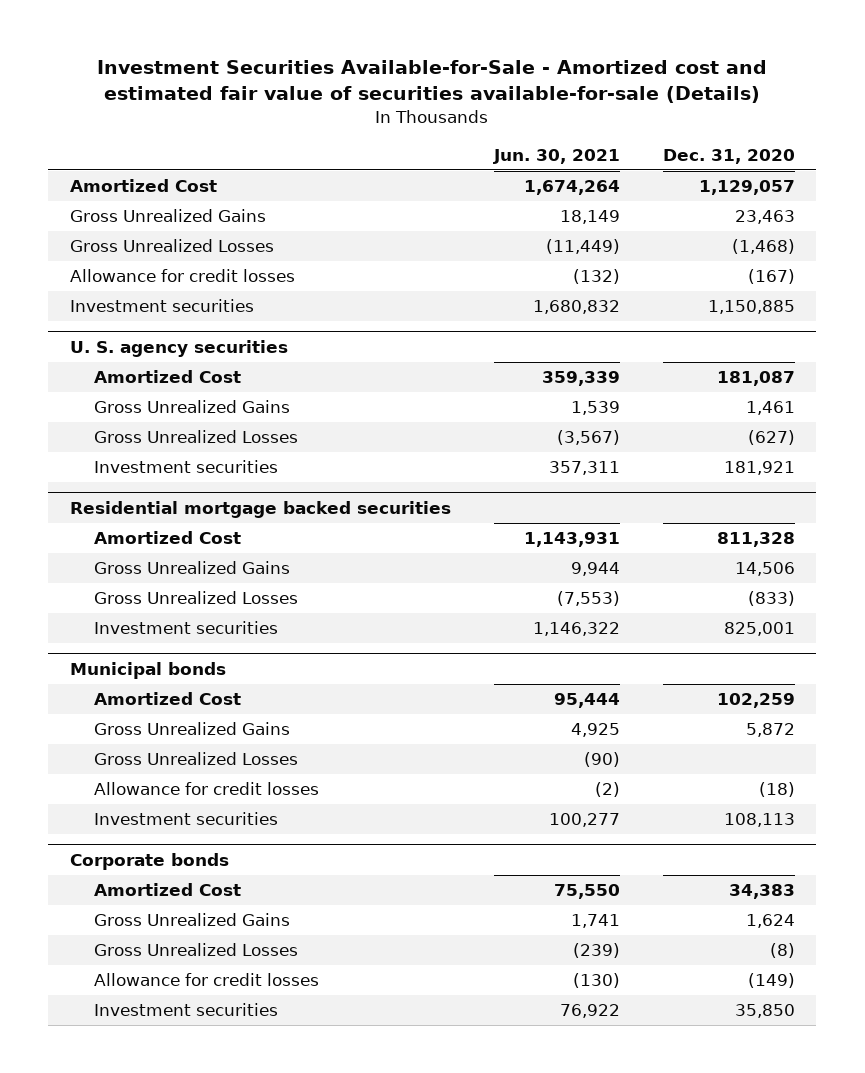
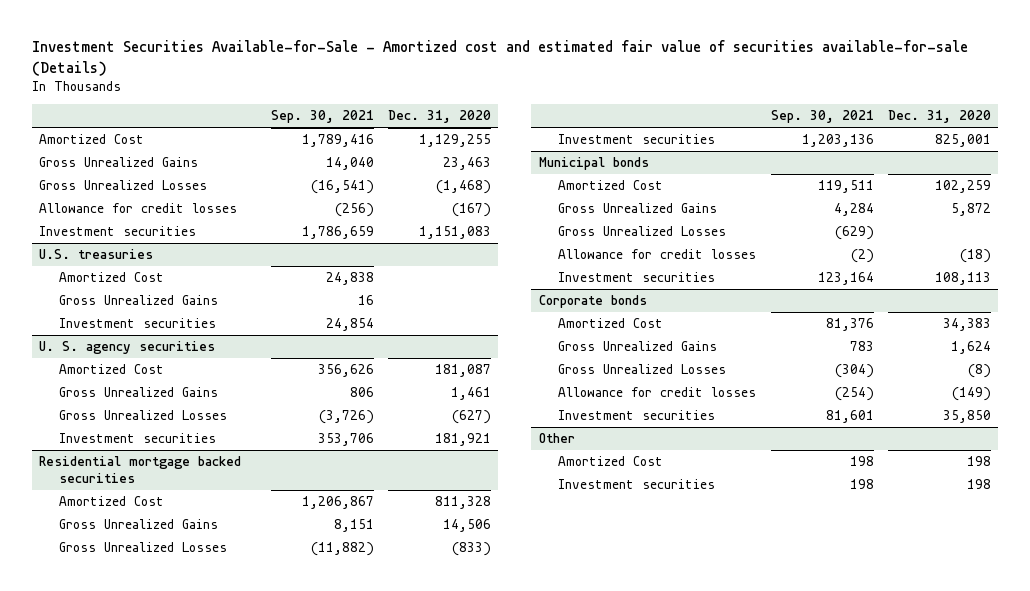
- | Jun. 30, 2021 | Dec. 31, 2020
+ | Sep. 30, 2021 | Dec. 31, 2020
- Amortized Cost | 1,674,264 | 1,129,057
+ Amortized Cost | 1,789,416 | 1,129,255
- Investment securities | 1,680,832 | 1,150,885
+ Investment securities | 1,786,659 | 1,151,083
+ U.S. treasuries
+ Amortized Cost | 24,838 |
+ Gross Unrealized Gains | 16 |
+ Investment securities | 24,854 |
+ Other
+ Amortized Cost | 198 | 198
+ Investment securities | 198 | 198

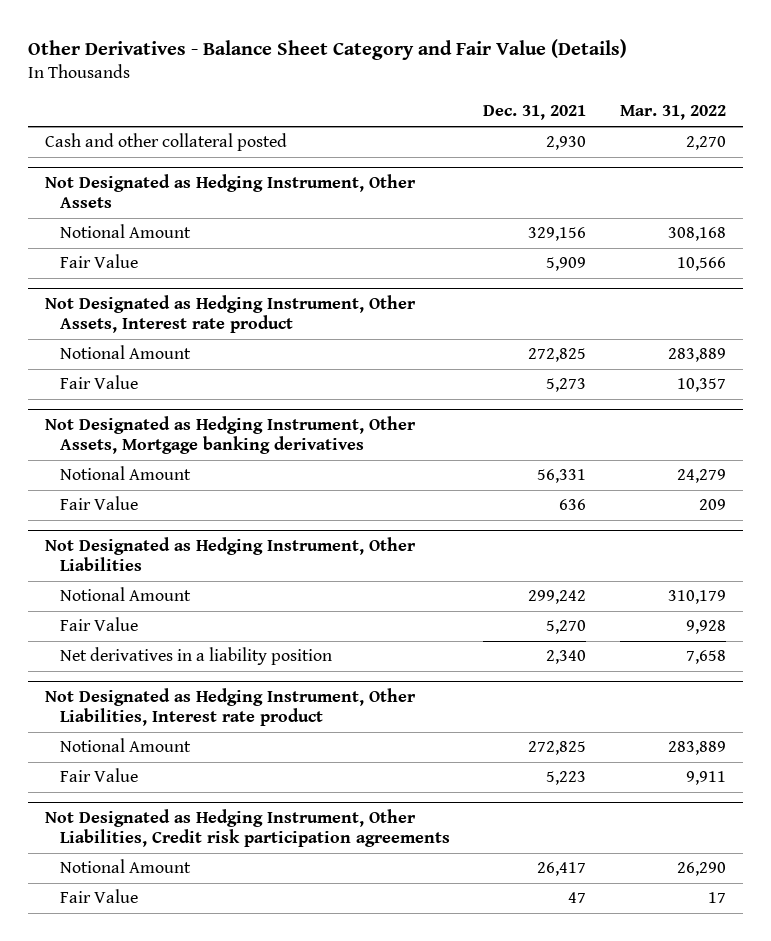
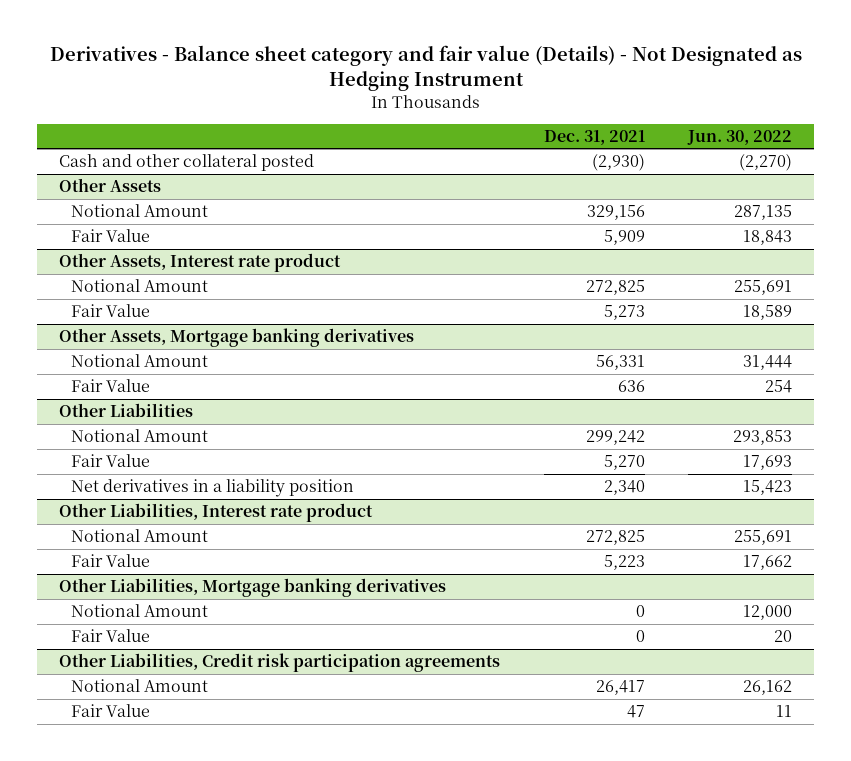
- Other Derivatives - Balance Sheet Category and Fair Value (Details)
+ Derivatives - Balance sheet category and fair value (Details) - Not Designated as Hedging Instrument
- | Dec. 31, 2021 | Mar. 31, 2022
+ | Dec. 31, 2021 | Jun. 30, 2022
- Cash and other collateral posted | 2,930 | 2,270
- Not Designated as Hedging Instrument, Other Assets
+ Cash and other collateral posted | (2,930) | (2,270)
+ Other Assets
- Not Designated as Hedging Instrument, Other Assets, Interest rate product
+ Other Assets, Interest rate product
- Not Designated as Hedging Instrument, Other Assets, Mortgage banking derivatives
+ Other Assets, Mortgage banking derivatives
- Not Designated as Hedging Instrument, Other Liabilities
+ Other Liabilities
- Not Designated as Hedging Instrument, Other Liabilities, Interest rate product
+ Other Liabilities, Interest rate product
- Not Designated as Hedging Instrument, Other Liabilities, Credit risk participation agreements
+ Other Liabilities, Mortgage banking derivatives
+ Notional Amount | 0 | 12,000
+ Fair Value | 0 | 20
+ Other Liabilities, Credit risk participation agreements

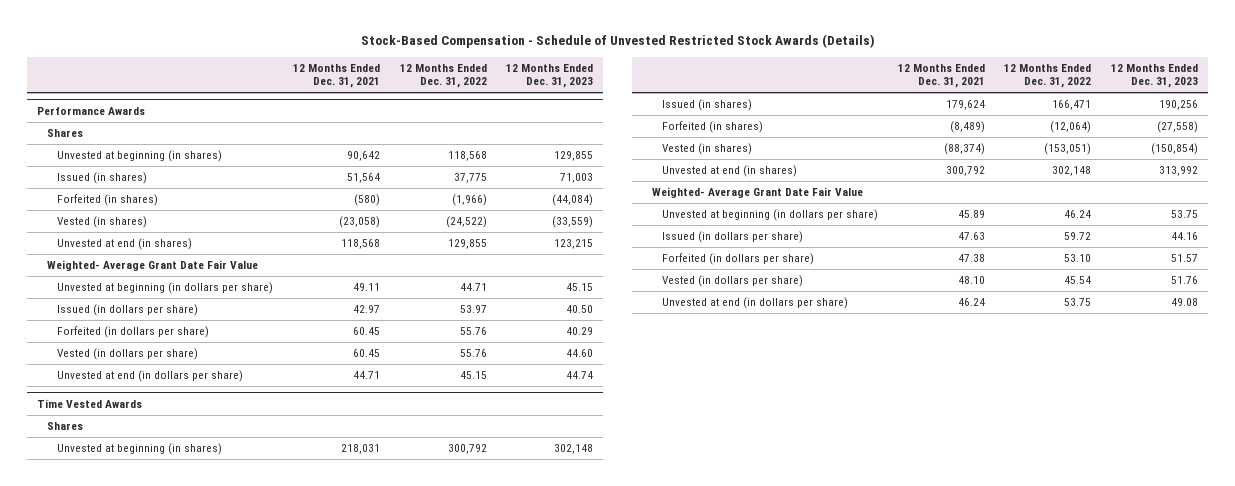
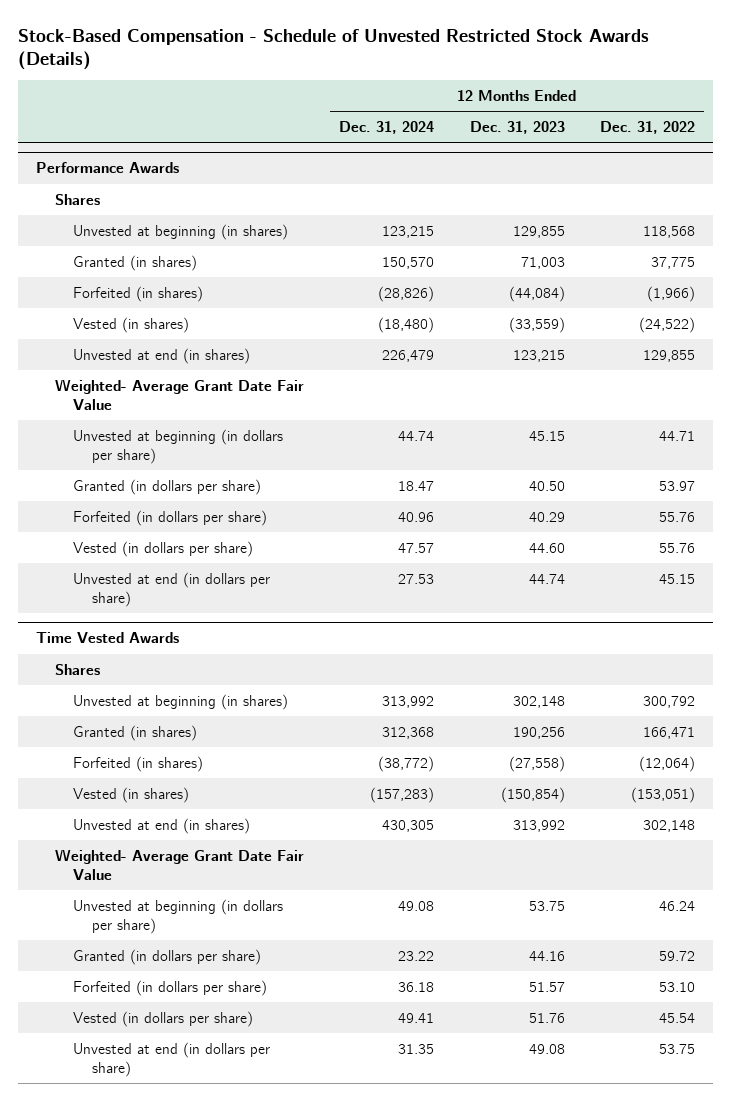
- | 12 Months Ended Dec. 31, 2021 | 12 Months Ended Dec. 31, 2022 | 12 Months Ended Dec. 31, 2023
+ | 12 Months Ended Dec. 31, 2024 | 12 Months Ended Dec. 31, 2023 | 12 Months Ended Dec. 31, 2022
@ Performance Awards
- Issued (in shares) | 51,564 | 37,775 | 71,003
+ Granted (in shares) | 150,570 | 71,003 | 37,775
- Issued (in dollars per share) | 42.97 | 53.97 | 40.50
+ Granted (in dollars per share) | 18.47 | 40.50 | 53.97
@ Time Vested Awards
- Issued (in shares) | 179,624 | 166,471 | 190,256
+ Granted (in shares) | 312,368 | 190,256 | 166,471
- Issued (in dollars per share) | 47.63 | 59.72 | 44.16
+ Granted (in dollars per share) | 23.22 | 44.16 | 59.72

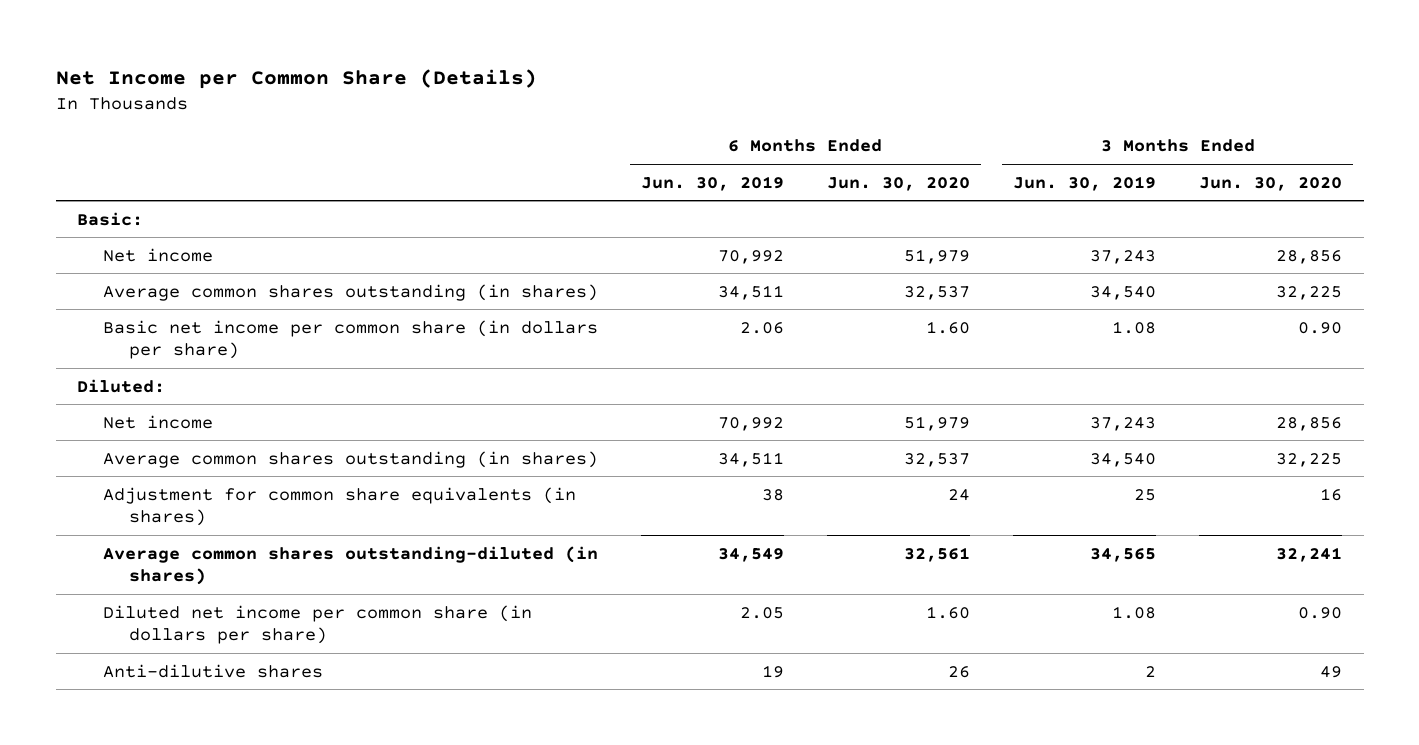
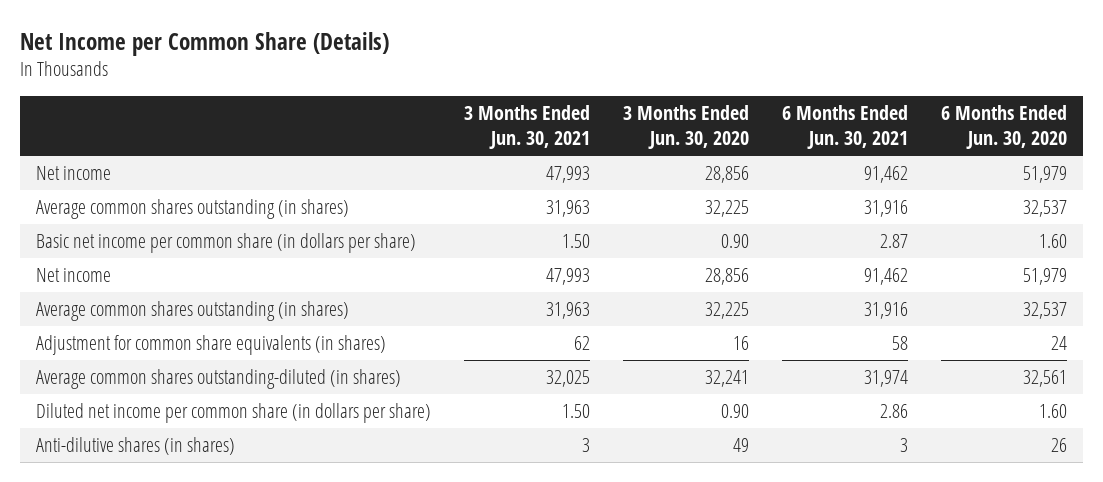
- | 6 Months Ended Jun. 30, 2019 | 6 Months Ended Jun. 30, 2020 | 3 Months Ended Jun. 30, 2019 | 3 Months Ended Jun. 30, 2020
+ | 3 Months Ended Jun. 30, 2021 | 3 Months Ended Jun. 30, 2020 | 6 Months Ended Jun. 30, 2021 | 6 Months Ended Jun. 30, 2020
- Basic:
- Diluted:
- Anti-dilutive shares | 19 | 26 | 2 | 49
+ Anti-dilutive shares (in shares) | 3 | 49 | 3 | 26

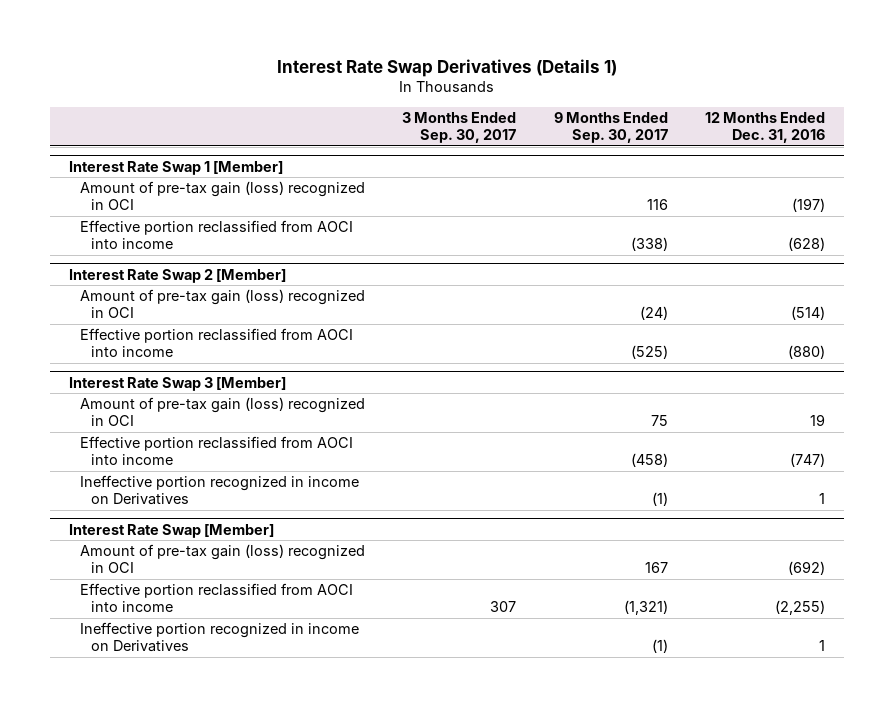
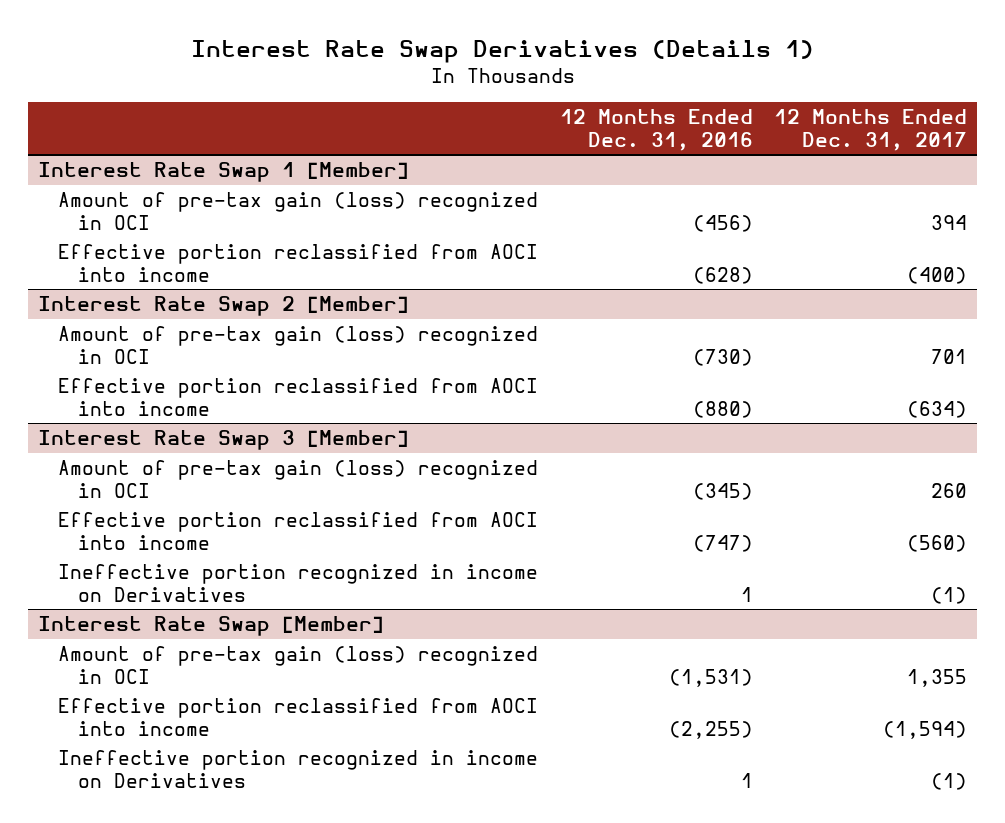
- | 3 Months Ended Sep. 30, 2017 | 9 Months Ended Sep. 30, 2017 | 12 Months Ended Dec. 31, 2016
+ | 12 Months Ended Dec. 31, 2016 | 12 Months Ended Dec. 31, 2017
@ Interest Rate Swap 1 [Member]
- Amount of pre-tax gain (loss) recognized in OCI | | 116 | (197)
+ Amount of pre-tax gain (loss) recognized in OCI | (456) | 394
@ Interest Rate Swap 2 [Member]
- Amount of pre-tax gain (loss) recognized in OCI | | (24) | (514)
+ Amount of pre-tax gain (loss) recognized in OCI | (730) | 701
@ Interest Rate Swap 3 [Member]
- Amount of pre-tax gain (loss) recognized in OCI | | 75 | 19
+ Amount of pre-tax gain (loss) recognized in OCI | (345) | 260
@ Interest Rate Swap [Member]
- Amount of pre-tax gain (loss) recognized in OCI | | 167 | (692)
+ Amount of pre-tax gain (loss) recognized in OCI | (1,531) | 1,355

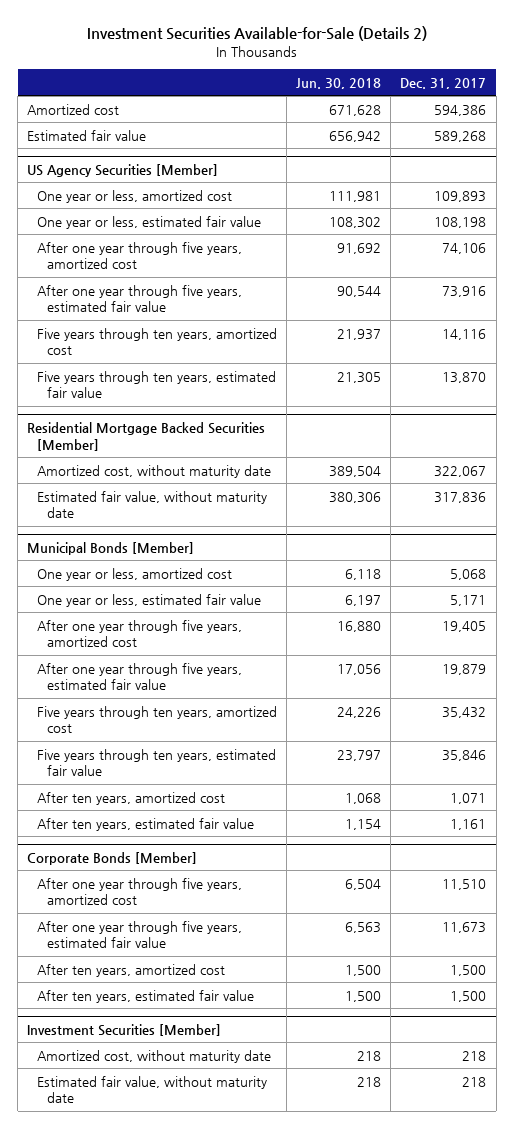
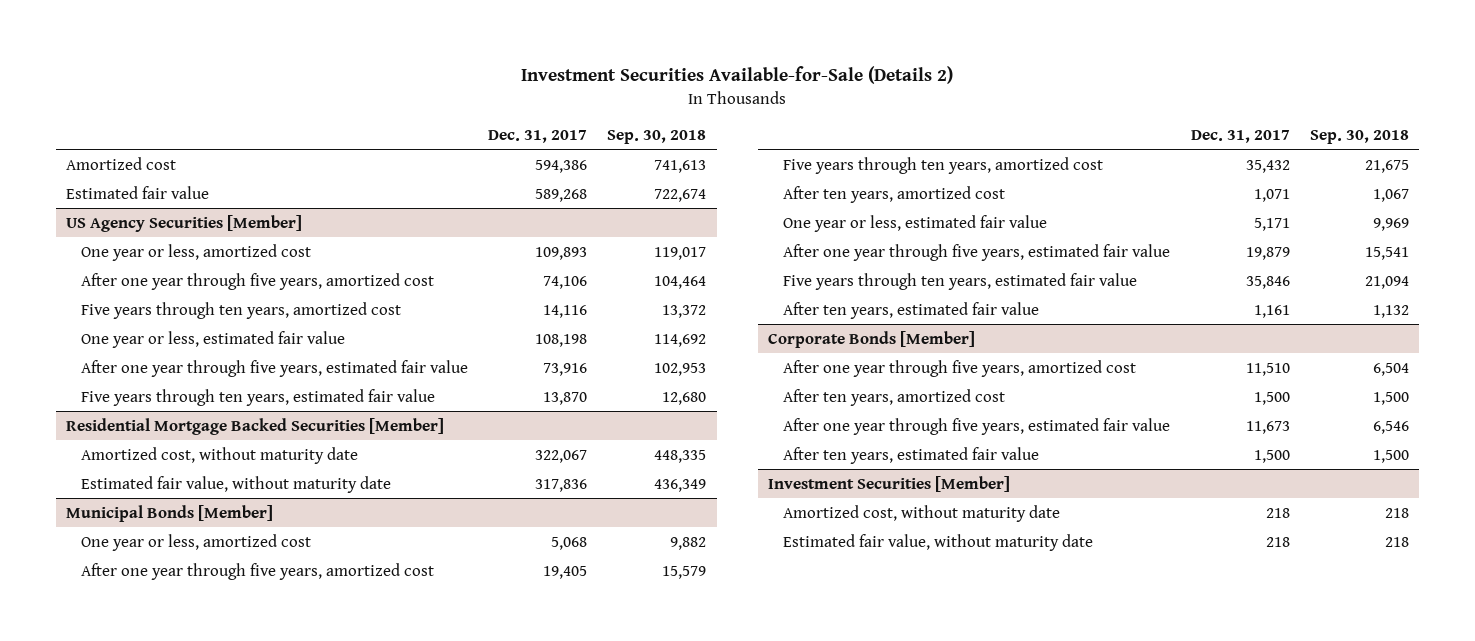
- | Jun. 30, 2018 | Dec. 31, 2017
+ | Dec. 31, 2017 | Sep. 30, 2018
@ US Agency Securities [Member]
moved down: One year or less, estimated fair value | 108,198 | 114,692
moved down: After one year through five years, estimated fair value | 73,916 | 102,953
@ Municipal Bonds [Member]
moved down: One year or less, estimated fair value | 5,171 | 9,969
moved down: After one year through five years, estimated fair value | 19,879 | 15,541
moved down: Five years through ten years, estimated fair value | 35,846 | 21,094
@ Corporate Bonds [Member]
moved down: After one year through five years, estimated fair value | 11,673 | 6,546

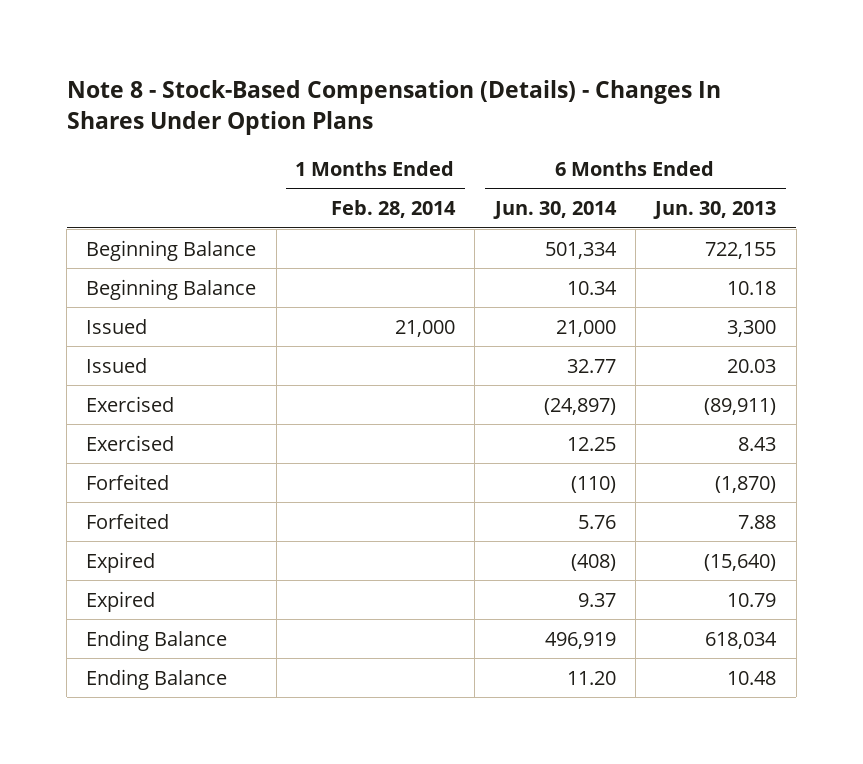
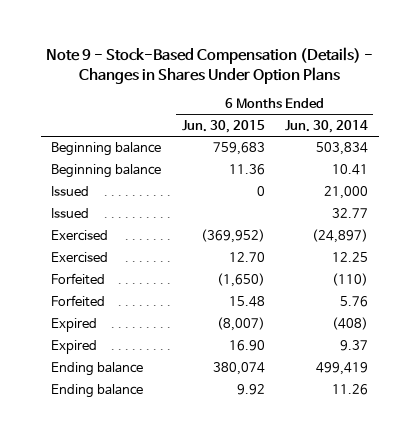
- Note 8 - Stock-Based Compensation (Details) - Changes In Shares Under Option Plans
+ Note 9 - Stock-Based Compensation (Details) - Changes in Shares Under Option Plans
- | 1 Months Ended Feb. 28, 2014 | 6 Months Ended Jun. 30, 2014 | 6 Months Ended Jun. 30, 2013
+ | 6 Months Ended Jun. 30, 2015 | 6 Months Ended Jun. 30, 2014
- Beginning Balance | | 501,334 | 722,155
- Beginning Balance | | 10.34 | 10.18
+ Beginning balance | 759,683 | 503,834
+ Beginning balance | 11.36 | 10.41
- Ending Balance | | 496,919 | 618,034
- Ending Balance | | 11.20 | 10.48
+ Ending balance | 380,074 | 499,419
+ Ending balance | 9.92 | 11.26

